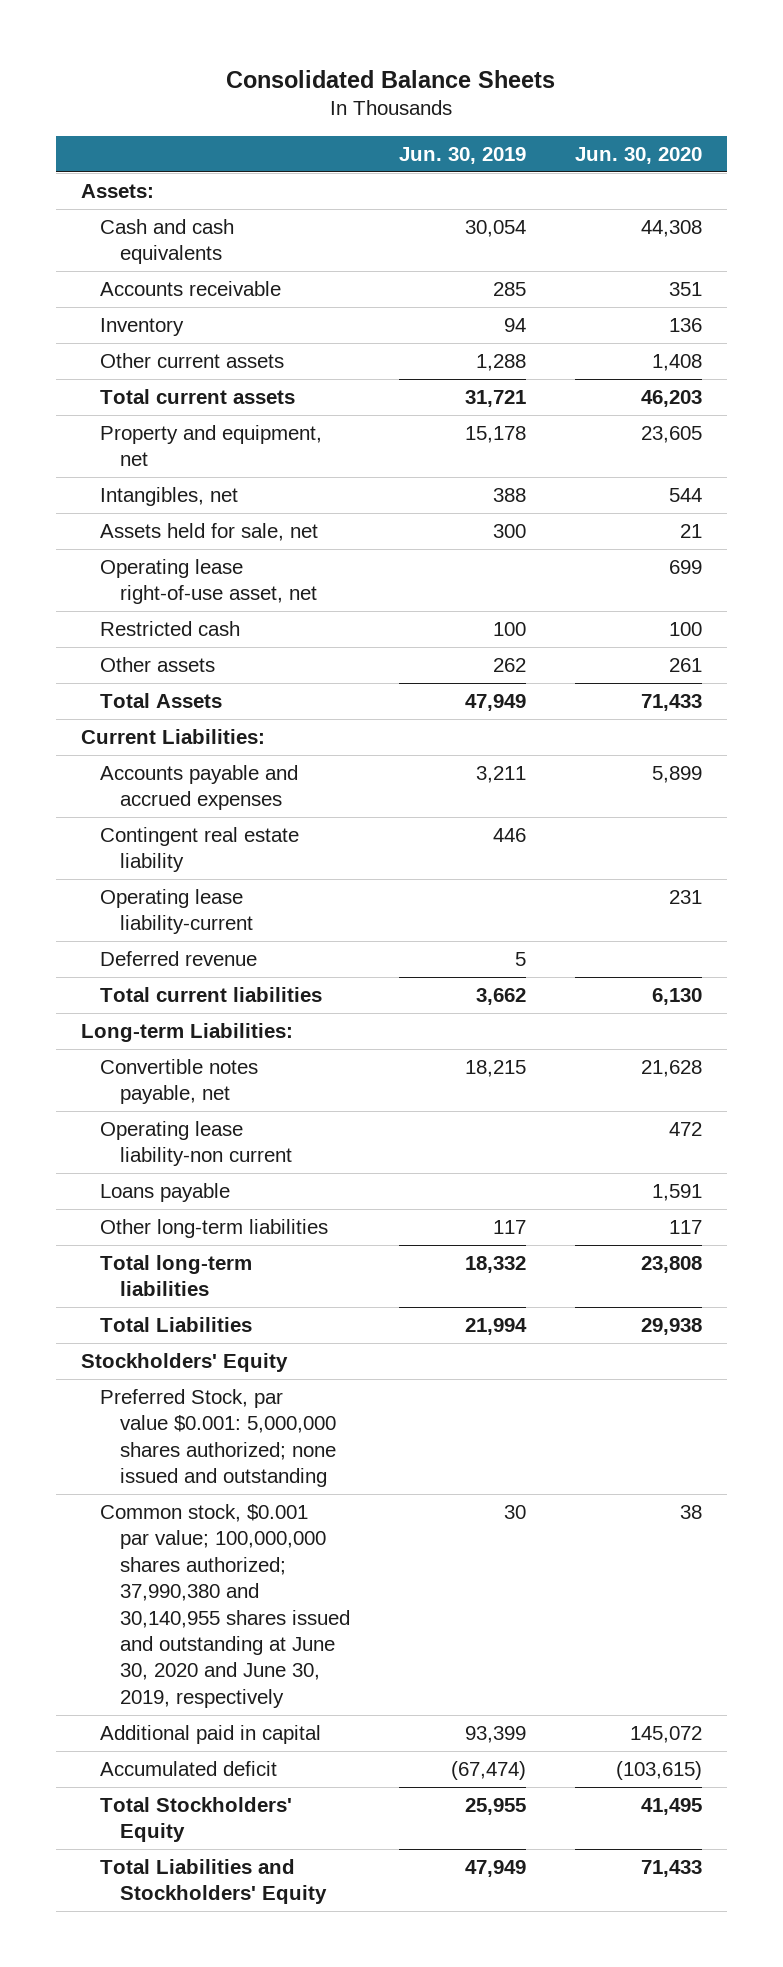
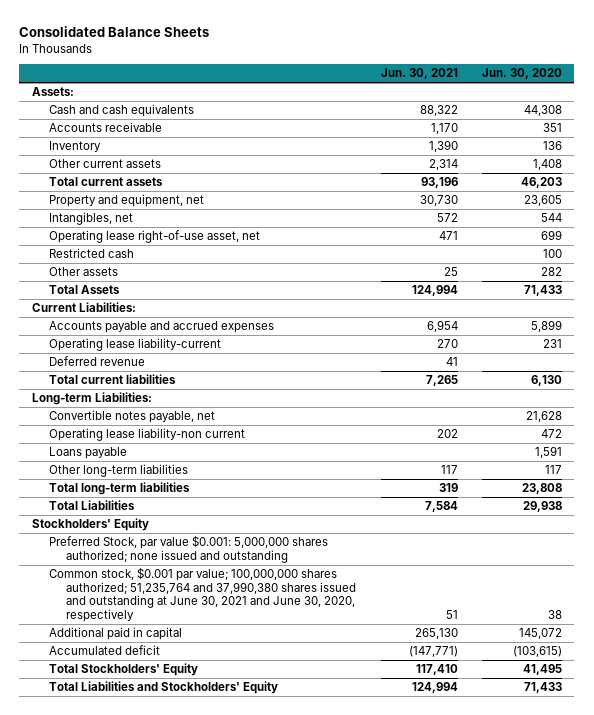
- | Jun. 30, 2019 | Jun. 30, 2020
+ | Jun. 30, 2021 | Jun. 30, 2020
- Assets held for sale, net | 300 | 21
- Other assets | 262 | 261
+ Other assets | 25 | 282
- Contingent real estate liability | 446 |
- Common stock, $0.001 par value; 100,000,000 shares authorized; 37,990,380 and 30,140,955 shares issued and outstanding at June 30, 2020 and June 30, 2019, respectively | 30 | 38
+ Common stock, $0.001 par value; 100,000,000 shares authorized; 51,235,764 and 37,990,380 shares issued and outstanding at June 30, 2021 and June 30, 2020, respectively | 51 | 38

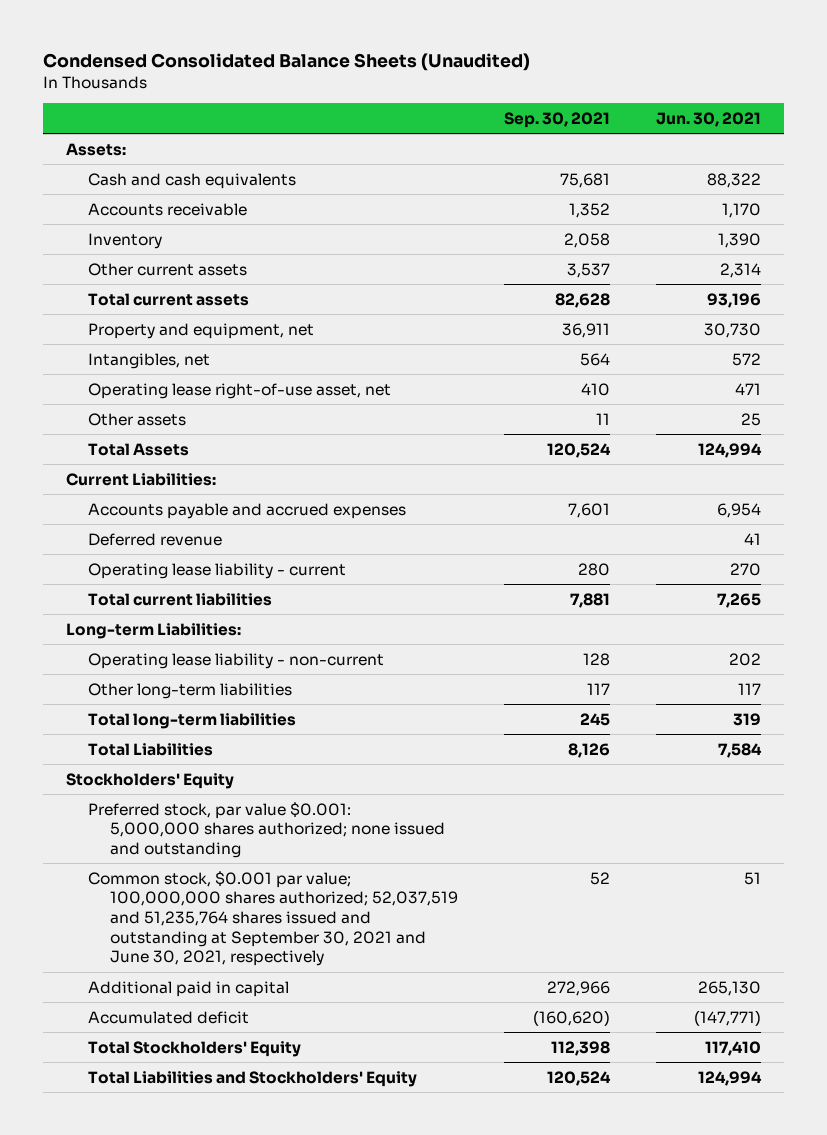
- Consolidated Balance Sheets
+ Condensed Consolidated Balance Sheets (Unaudited)
- | Jun. 30, 2021 | Jun. 30, 2020
+ | Sep. 30, 2021 | Jun. 30, 2021
- Restricted cash | | 100
- Operating lease liability-current | 270 | 231
+ Operating lease liability - current | 280 | 270
- Convertible notes payable, net | | 21,628
- Operating lease liability-non current | 202 | 472
- Loans payable | | 1,591
+ Operating lease liability - non-current | 128 | 202
- Preferred Stock, par value $0.001: 5,000,000 shares authorized; none issued and outstanding
- Common stock, $0.001 par value; 100,000,000 shares authorized; 51,235,764 and 37,990,380 shares issued and outstanding at June 30, 2021 and June 30, 2020, respectively | 51 | 38
+ Preferred stock, par value $0.001: 5,000,000 shares authorized; none issued and outstanding
+ Common stock, $0.001 par value; 100,000,000 shares authorized; 52,037,519 and 51,235,764 shares issued and outstanding at September 30, 2021 and June 30, 2021, respectively | 52 | 51

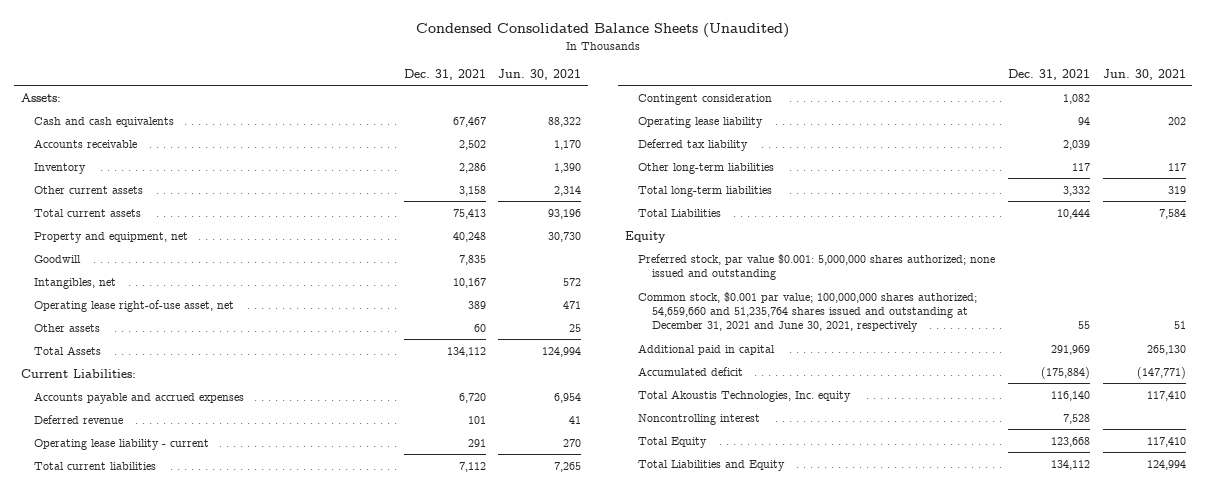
- | Sep. 30, 2021 | Jun. 30, 2021
+ | Dec. 31, 2021 | Jun. 30, 2021
+ Goodwill | 7,835 |
- Long-term Liabilities:
- Operating lease liability - non-current | 128 | 202
+ Contingent consideration | 1,082 |
+ Operating lease liability | 94 | 202
+ Deferred tax liability | 2,039 |
- Stockholders' Equity
+ Equity
- Common stock, $0.001 par value; 100,000,000 shares authorized; 52,037,519 and 51,235,764 shares issued and outstanding at September 30, 2021 and June 30, 2021, respectively | 52 | 51
+ Common stock, $0.001 par value; 100,000,000 shares authorized; 54,659,660 and 51,235,764 shares issued and outstanding at December 31, 2021 and June 30, 2021, respectively | 55 | 51
- Total Stockholders' Equity | 112,398 | 117,410
- Total Liabilities and Stockholders' Equity | 120,524 | 124,994
+ Total Akoustis Technologies, Inc. equity | 116,140 | 117,410
+ Noncontrolling interest | 7,528 |
+ Total Equity | 123,668 | 117,410
+ Total Liabilities and Equity | 134,112 | 124,994

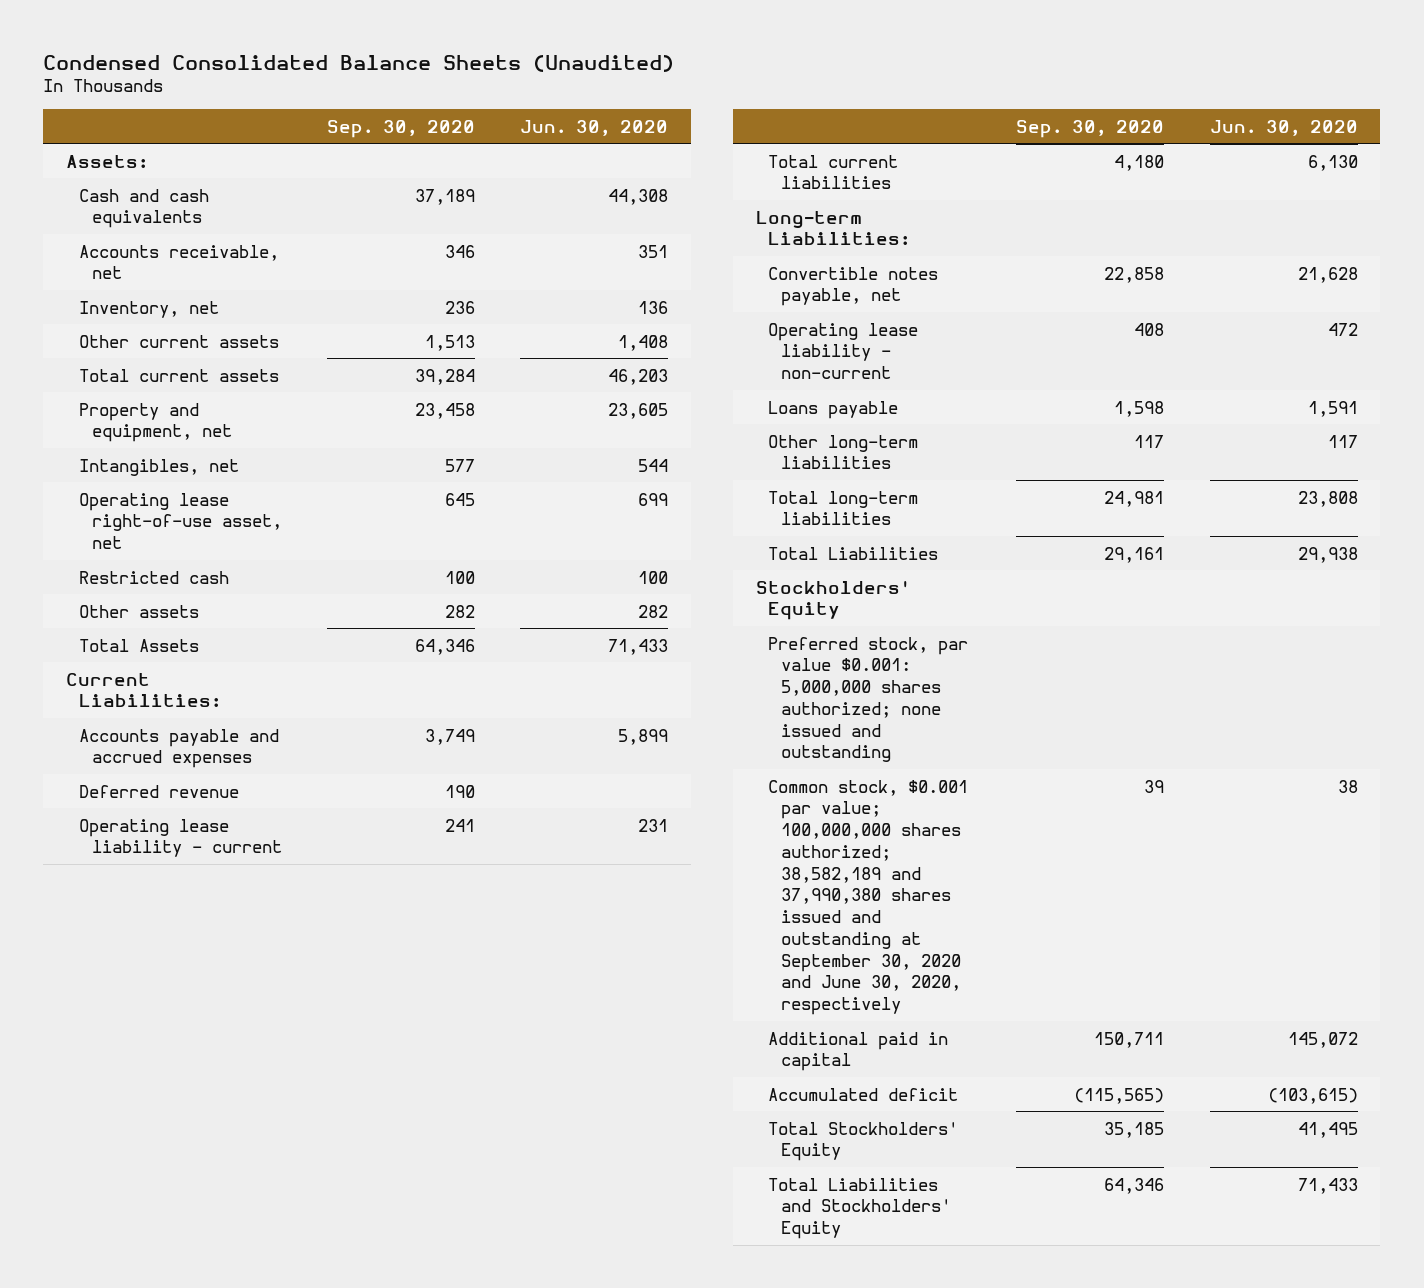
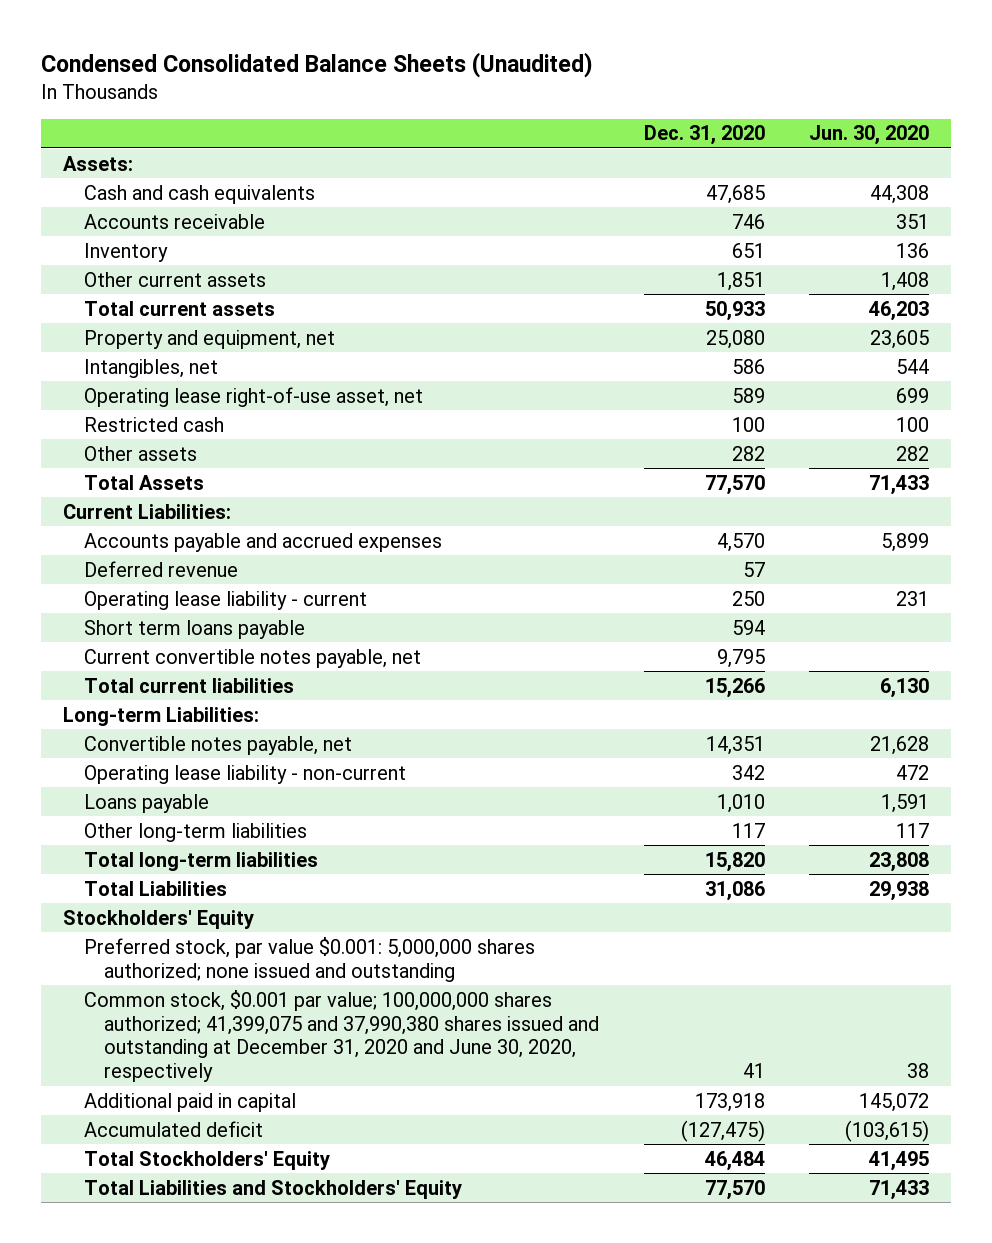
- | Sep. 30, 2020 | Jun. 30, 2020
+ | Dec. 31, 2020 | Jun. 30, 2020
- Accounts receivable, net | 346 | 351
- Inventory, net | 236 | 136
+ Accounts receivable | 746 | 351
+ Inventory | 651 | 136
+ Short term loans payable | 594 |
+ Current convertible notes payable, net | 9,795 |
- Common stock, $0.001 par value; 100,000,000 shares authorized; 38,582,189 and 37,990,380 shares issued and outstanding at September 30, 2020 and June 30, 2020, respectively | 39 | 38
+ Common stock, $0.001 par value; 100,000,000 shares authorized; 41,399,075 and 37,990,380 shares issued and outstanding at December 31, 2020 and June 30, 2020, respectively | 41 | 38

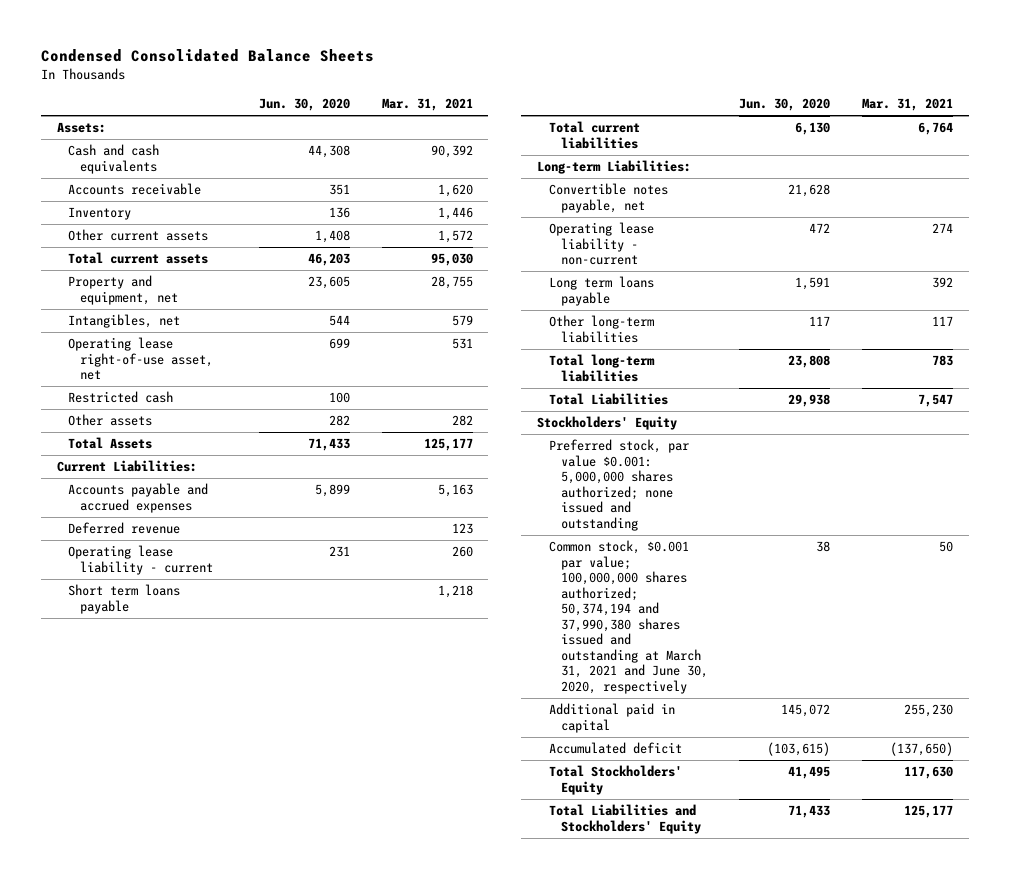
- Condensed Consolidated Balance Sheets (Unaudited)
+ Condensed Consolidated Balance Sheets
- | Dec. 31, 2020 | Jun. 30, 2020
+ | Jun. 30, 2020 | Mar. 31, 2021
- Current convertible notes payable, net | 9,795 |
- Loans payable | 1,010 | 1,591
+ Long term loans payable | 1,591 | 392
- Common stock, $0.001 par value; 100,000,000 shares authorized; 41,399,075 and 37,990,380 shares issued and outstanding at December 31, 2020 and June 30, 2020, respectively | 41 | 38
+ Common stock, $0.001 par value; 100,000,000 shares authorized; 50,374,194 and 37,990,380 shares issued and outstanding at March 31, 2021 and June 30, 2020, respectively | 38 | 50

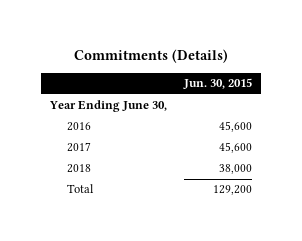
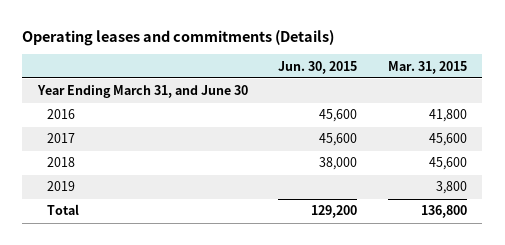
- Commitments (Details)
+ Operating leases and commitments (Details)
- | Jun. 30, 2015
+ | Jun. 30, 2015 | Mar. 31, 2015
- Year Ending June 30,
+ Year Ending March 31, and June 30
+ 2019 | | 3,800

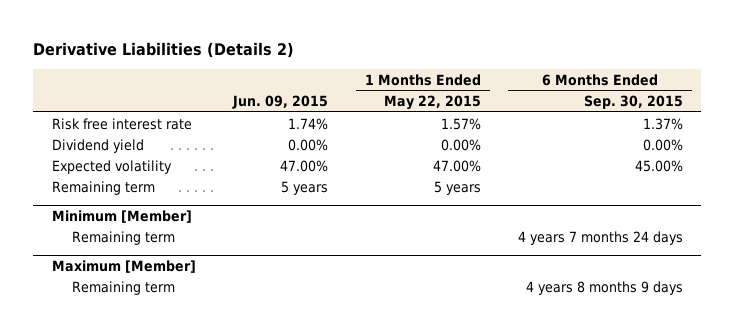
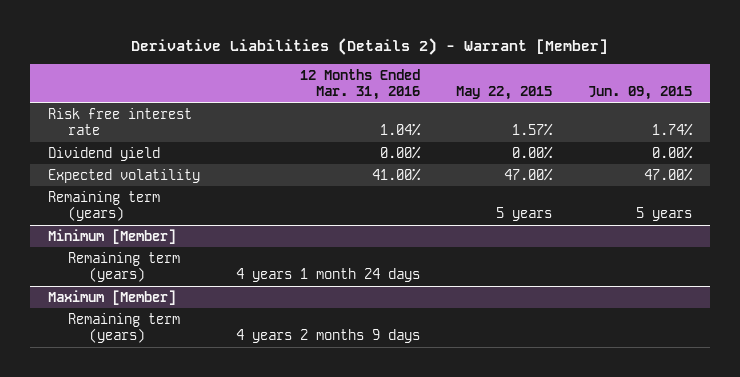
- Derivative Liabilities (Details 2)
+ Derivative Liabilities (Details 2) - Warrant [Member]
- | Jun. 09, 2015 | 1 Months Ended May 22, 2015 | 6 Months Ended Sep. 30, 2015
+ | 12 Months Ended Mar. 31, 2016 | May 22, 2015 | Jun. 09, 2015
- Remaining term | 5 years | 5 years |
+ Remaining term (years) | | 5 years | 5 years
@ Minimum [Member]
- Remaining term | | | 4 years 7 months 24 days
+ Remaining term (years) | 4 years 1 month 24 days | |
@ Maximum [Member]
- Remaining term | | | 4 years 8 months 9 days
+ Remaining term (years) | 4 years 2 months 9 days | |

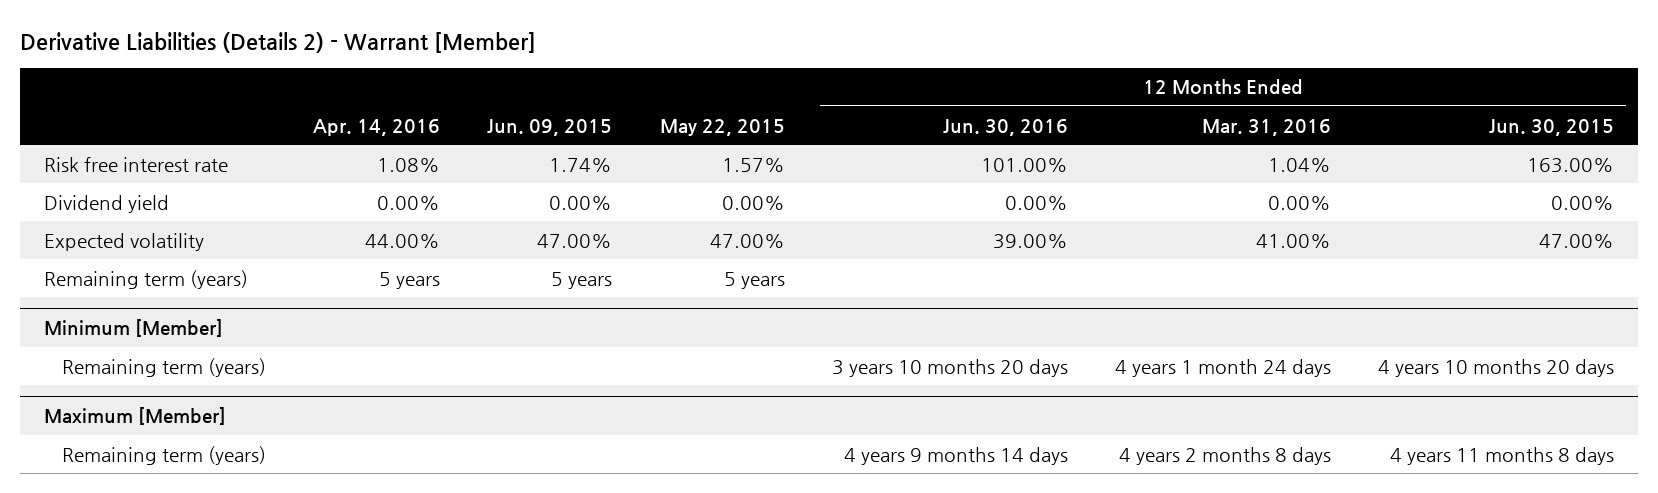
- | 12 Months Ended Mar. 31, 2016 | May 22, 2015 | Jun. 09, 2015
+ | Apr. 14, 2016 | Jun. 09, 2015 | May 22, 2015 | 12 Months Ended Jun. 30, 2016 | 12 Months Ended Mar. 31, 2016 | 12 Months Ended Jun. 30, 2015
@ Maximum [Member]
- Remaining term (years) | 4 years 2 months 9 days | |
+ Remaining term (years) | | | | 4 years 9 months 14 days | 4 years 2 months 8 days | 4 years 11 months 8 days

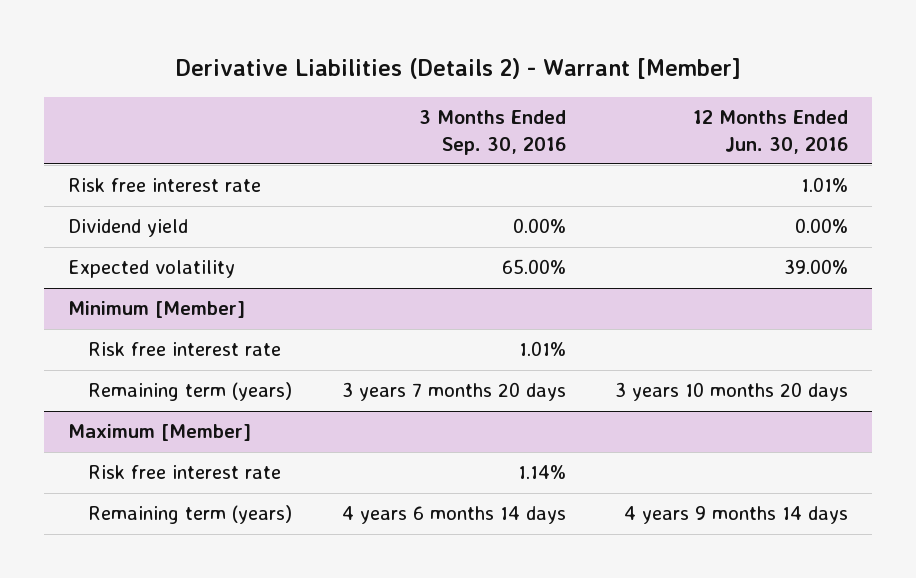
- | Apr. 14, 2016 | Jun. 09, 2015 | May 22, 2015 | 12 Months Ended Jun. 30, 2016 | 12 Months Ended Mar. 31, 2016 | 12 Months Ended Jun. 30, 2015
+ | 3 Months Ended Sep. 30, 2016 | 12 Months Ended Jun. 30, 2016
- Risk free interest rate | 1.08% | 1.74% | 1.57% | 101.00% | 1.04% | 163.00%
+ Risk free interest rate | | 1.01%
- Remaining term (years) | 5 years | 5 years | 5 years | | |
@ Minimum [Member]
+ Risk free interest rate | 1.01% |
@ Maximum [Member]
+ Risk free interest rate | 1.14% |

